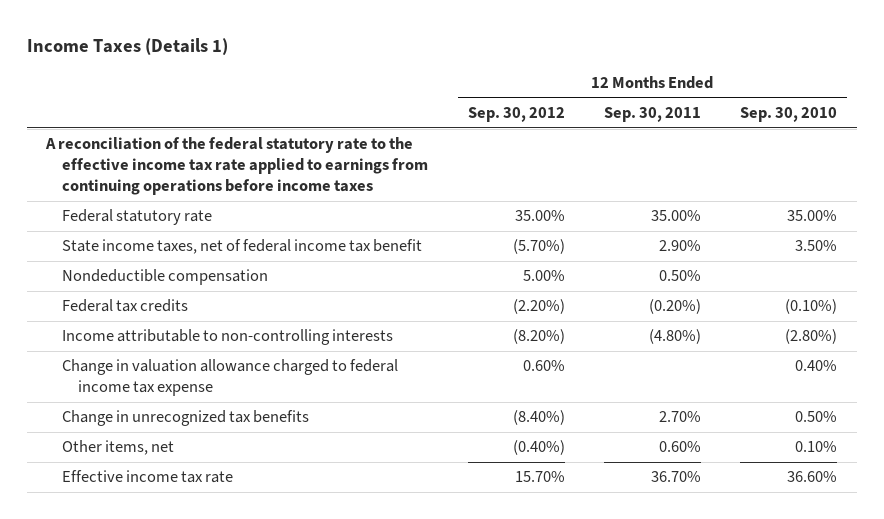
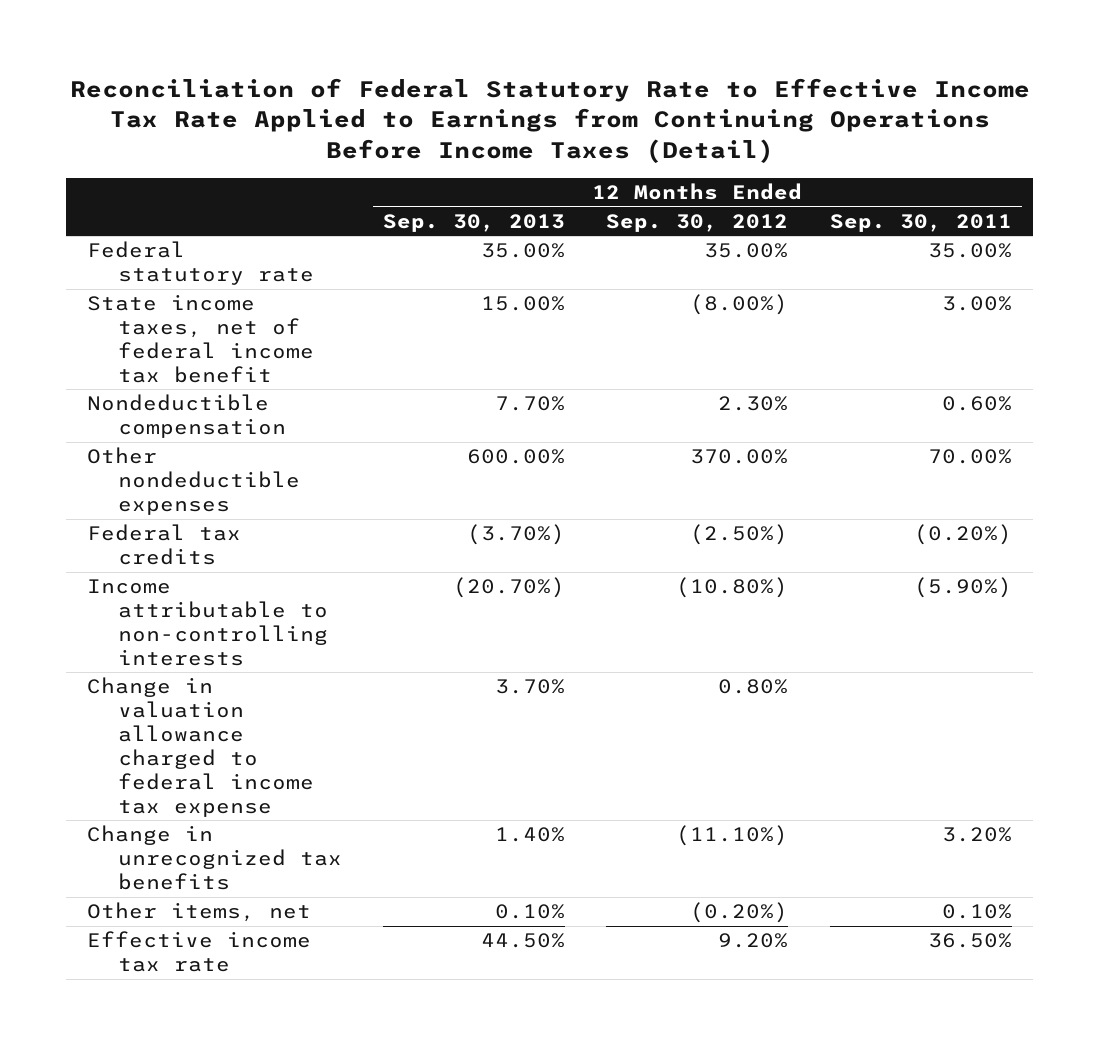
- Income Taxes (Details 1)
+ Reconciliation of Federal Statutory Rate to Effective Income Tax Rate Applied to Earnings from Continuing Operations Before Income Taxes (Detail)
- | 12 Months Ended Sep. 30, 2012 | 12 Months Ended Sep. 30, 2011 | 12 Months Ended Sep. 30, 2010
+ | 12 Months Ended Sep. 30, 2013 | 12 Months Ended Sep. 30, 2012 | 12 Months Ended Sep. 30, 2011
- A reconciliation of the federal statutory rate to the effective income tax rate applied to earnings from continuing operations before income taxes
- State income taxes, net of federal income tax benefit | (5.70%) | 2.90% | 3.50%
- Nondeductible compensation | 5.00% | 0.50% |
- Federal tax credits | (2.20%) | (0.20%) | (0.10%)
- Income attributable to non-controlling interests | (8.20%) | (4.80%) | (2.80%)
- Change in valuation allowance charged to federal income tax expense | 0.60% | | 0.40%
- Change in unrecognized tax benefits | (8.40%) | 2.70% | 0.50%
- Other items, net | (0.40%) | 0.60% | 0.10%
- Effective income tax rate | 15.70% | 36.70% | 36.60%
+ State income taxes, net of federal income tax benefit | 15.00% | (8.00%) | 3.00%
+ Nondeductible compensation | 7.70% | 2.30% | 0.60%
+ Other nondeductible expenses | 600.00% | 370.00% | 70.00%
+ Federal tax credits | (3.70%) | (2.50%) | (0.20%)
+ Income attributable to non-controlling interests | (20.70%) | (10.80%) | (5.90%)
+ Change in valuation allowance charged to federal income tax expense | 3.70% | 0.80% |
+ Change in unrecognized tax benefits | 1.40% | (11.10%) | 3.20%
+ Other items, net | 0.10% | (0.20%) | 0.10%
+ Effective income tax rate | 44.50% | 9.20% | 36.50%

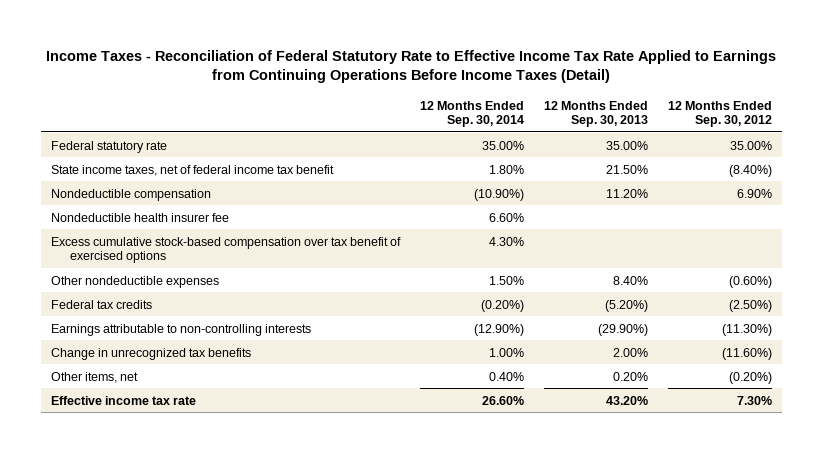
- Reconciliation of Federal Statutory Rate to Effective Income Tax Rate Applied to Earnings from Continuing Operations Before Income Taxes (Detail)
+ Income Taxes - Reconciliation of Federal Statutory Rate to Effective Income Tax Rate Applied to Earnings from Continuing Operations Before Income Taxes (Detail)
- | 12 Months Ended Sep. 30, 2013 | 12 Months Ended Sep. 30, 2012 | 12 Months Ended Sep. 30, 2011
+ | 12 Months Ended Sep. 30, 2014 | 12 Months Ended Sep. 30, 2013 | 12 Months Ended Sep. 30, 2012
- State income taxes, net of federal income tax benefit | 15.00% | (8.00%) | 3.00%
- Nondeductible compensation | 7.70% | 2.30% | 0.60%
- Other nondeductible expenses | 600.00% | 370.00% | 70.00%
- Federal tax credits | (3.70%) | (2.50%) | (0.20%)
- Income attributable to non-controlling interests | (20.70%) | (10.80%) | (5.90%)
- Change in valuation allowance charged to federal income tax expense | 3.70% | 0.80% |
- Change in unrecognized tax benefits | 1.40% | (11.10%) | 3.20%
- Other items, net | 0.10% | (0.20%) | 0.10%
- Effective income tax rate | 44.50% | 9.20% | 36.50%
+ State income taxes, net of federal income tax benefit | 1.80% | 21.50% | (8.40%)
+ Nondeductible compensation | (10.90%) | 11.20% | 6.90%
+ Nondeductible health insurer fee | 6.60% | |
+ Excess cumulative stock-based compensation over tax benefit of exercised options | 4.30% | |
+ Other nondeductible expenses | 1.50% | 8.40% | (0.60%)
+ Federal tax credits | (0.20%) | (5.20%) | (2.50%)
+ Earnings attributable to non-controlling interests | (12.90%) | (29.90%) | (11.30%)
+ Change in unrecognized tax benefits | 1.00% | 2.00% | (11.60%)
+ Other items, net | 0.40% | 0.20% | (0.20%)
+ Effective income tax rate | 26.60% | 43.20% | 7.30%

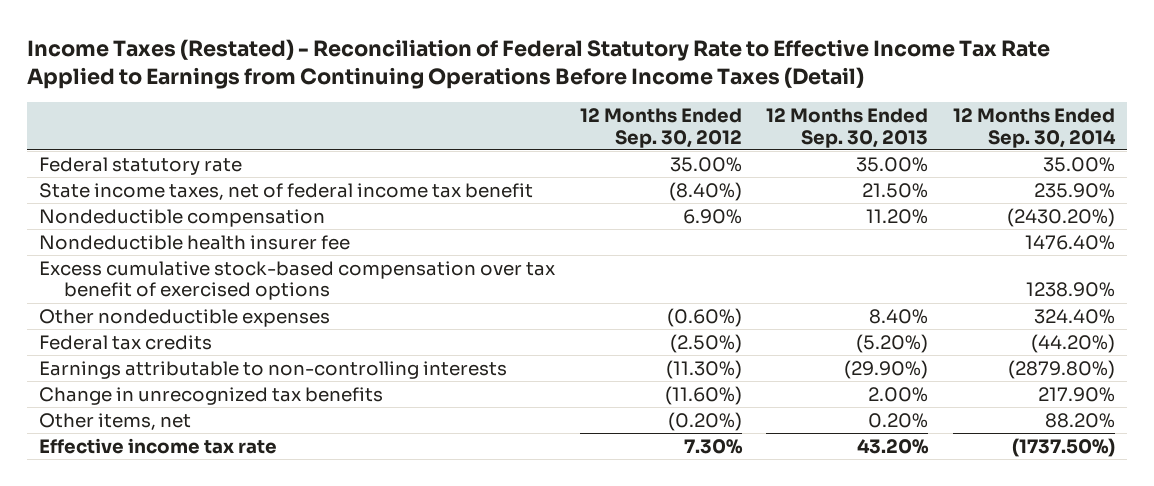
- Income Taxes - Reconciliation of Federal Statutory Rate to Effective Income Tax Rate Applied to Earnings from Continuing Operations Before Income Taxes (Detail)
+ Income Taxes (Restated) - Reconciliation of Federal Statutory Rate to Effective Income Tax Rate Applied to Earnings from Continuing Operations Before Income Taxes (Detail)
- | 12 Months Ended Sep. 30, 2014 | 12 Months Ended Sep. 30, 2013 | 12 Months Ended Sep. 30, 2012
+ | 12 Months Ended Sep. 30, 2012 | 12 Months Ended Sep. 30, 2013 | 12 Months Ended Sep. 30, 2014
- State income taxes, net of federal income tax benefit | 1.80% | 21.50% | (8.40%)
- Nondeductible compensation | (10.90%) | 11.20% | 6.90%
- Nondeductible health insurer fee | 6.60% | |
- Excess cumulative stock-based compensation over tax benefit of exercised options | 4.30% | |
- Other nondeductible expenses | 1.50% | 8.40% | (0.60%)
- Federal tax credits | (0.20%) | (5.20%) | (2.50%)
- Earnings attributable to non-controlling interests | (12.90%) | (29.90%) | (11.30%)
- Change in unrecognized tax benefits | 1.00% | 2.00% | (11.60%)
- Other items, net | 0.40% | 0.20% | (0.20%)
- Effective income tax rate | 26.60% | 43.20% | 7.30%
+ State income taxes, net of federal income tax benefit | (8.40%) | 21.50% | 235.90%
+ Nondeductible compensation | 6.90% | 11.20% | (2430.20%)
+ Nondeductible health insurer fee | | | 1476.40%
+ Excess cumulative stock-based compensation over tax benefit of exercised options | | | 1238.90%
+ Other nondeductible expenses | (0.60%) | 8.40% | 324.40%
+ Federal tax credits | (2.50%) | (5.20%) | (44.20%)
+ Earnings attributable to non-controlling interests | (11.30%) | (29.90%) | (2879.80%)
+ Change in unrecognized tax benefits | (11.60%) | 2.00% | 217.90%
+ Other items, net | (0.20%) | 0.20% | 88.20%
+ Effective income tax rate | 7.30% | 43.20% | (1737.50%)

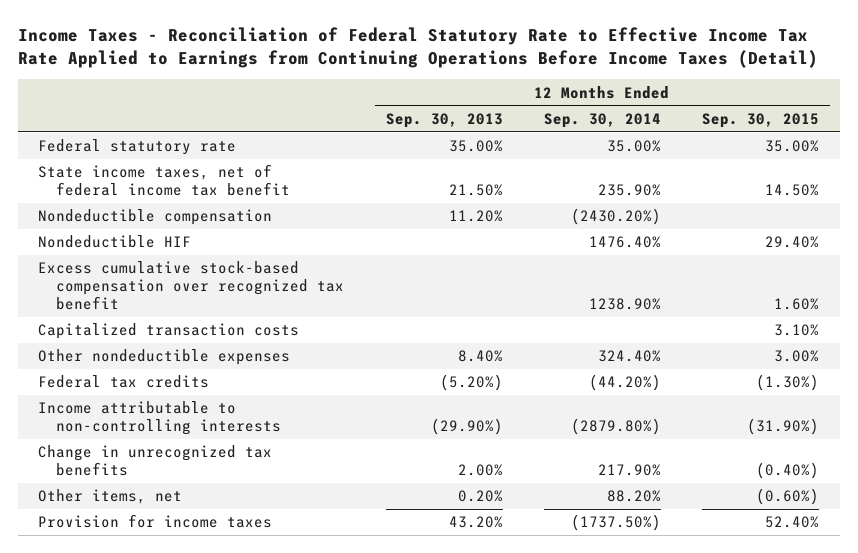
- Income Taxes (Restated) - Reconciliation of Federal Statutory Rate to Effective Income Tax Rate Applied to Earnings from Continuing Operations Before Income Taxes (Detail)
+ Income Taxes - Reconciliation of Federal Statutory Rate to Effective Income Tax Rate Applied to Earnings from Continuing Operations Before Income Taxes (Detail)
- | 12 Months Ended Sep. 30, 2012 | 12 Months Ended Sep. 30, 2013 | 12 Months Ended Sep. 30, 2014
+ | 12 Months Ended Sep. 30, 2013 | 12 Months Ended Sep. 30, 2014 | 12 Months Ended Sep. 30, 2015
- Nondeductible health insurer fee | | | 1476.40%
- Excess cumulative stock-based compensation over tax benefit of exercised options | | | 1238.90%
+ Nondeductible HIF | | 1476.40% | 29.40%
+ Excess cumulative stock-based compensation over recognized tax benefit | | 1238.90% | 1.60%
+ Capitalized transaction costs | | | 3.10%
- Earnings attributable to non-controlling interests | (11.30%) | (29.90%) | (2879.80%)
+ Income attributable to non-controlling interests | (29.90%) | (2879.80%) | (31.90%)
- Effective income tax rate | 7.30% | 43.20% | (1737.50%)
+ Provision for income taxes | 43.20% | (1737.50%) | 52.40%

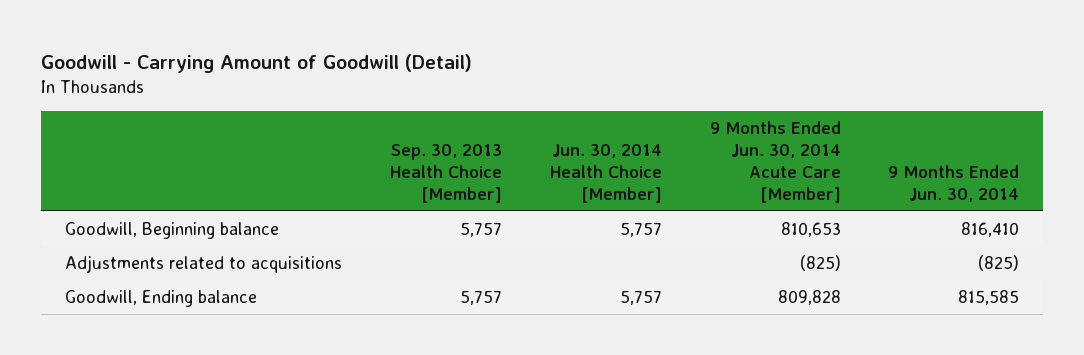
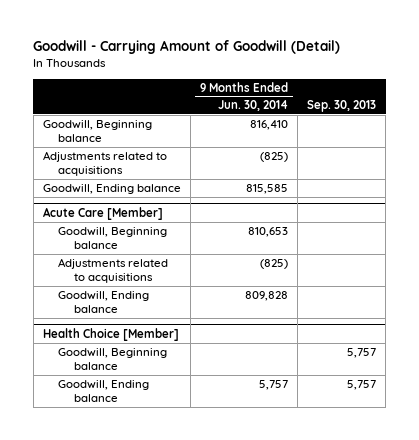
- | Sep. 30, 2013 Health Choice [Member] | Jun. 30, 2014 Health Choice [Member] | 9 Months Ended Jun. 30, 2014 Acute Care [Member] | 9 Months Ended Jun. 30, 2014
+ | 9 Months Ended Jun. 30, 2014 | Sep. 30, 2013
+ Acute Care [Member]
+ Goodwill, Beginning balance | 810,653 |
+ Adjustments related to acquisitions | (825) |
+ Goodwill, Ending balance | 809,828 |
+ Health Choice [Member]
+ Goodwill, Beginning balance | | 5,757
+ Goodwill, Ending balance | 5,757 | 5,757

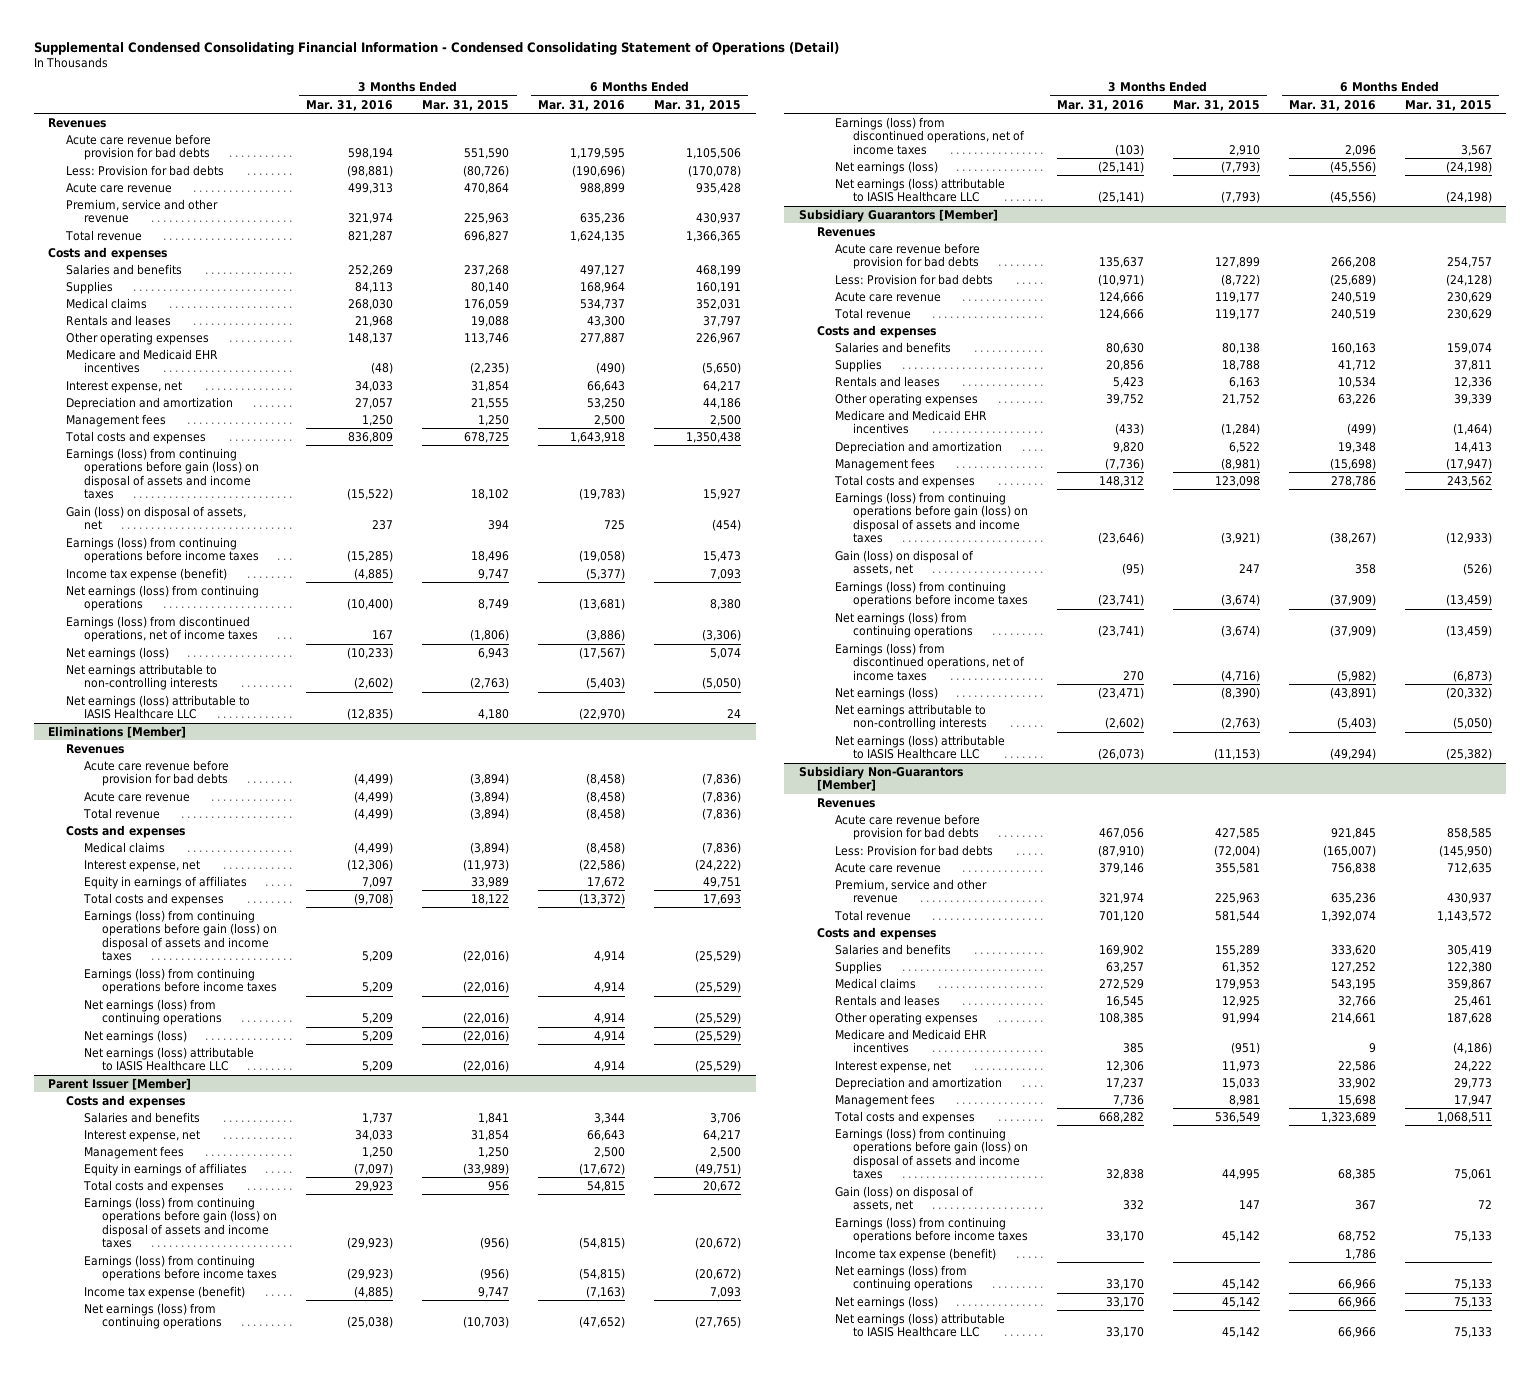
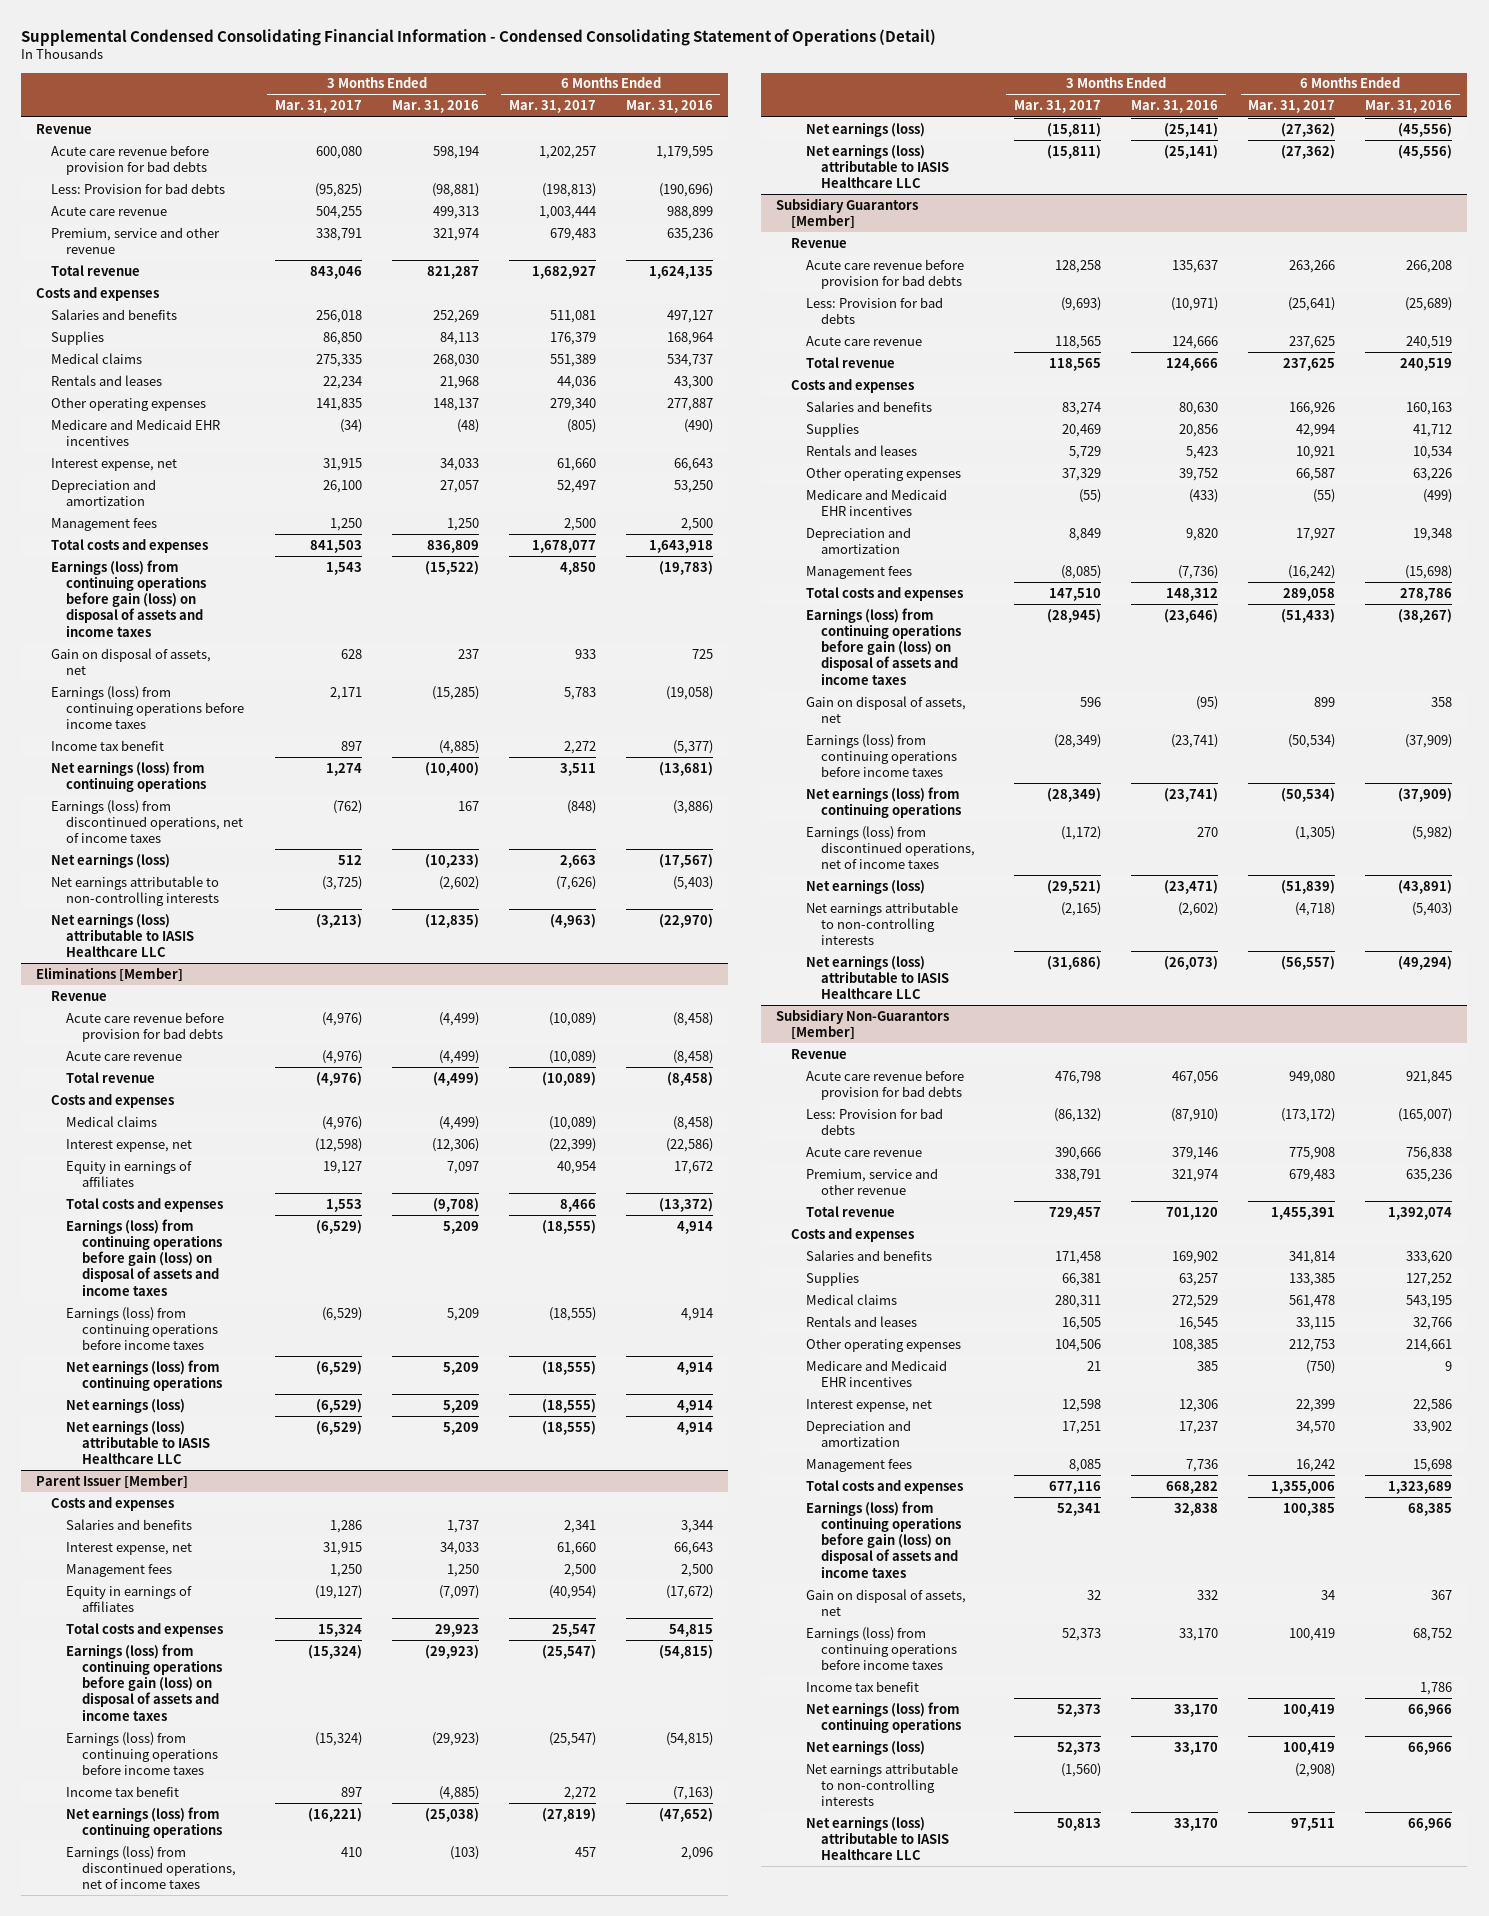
- | 3 Months Ended Mar. 31, 2016 | 3 Months Ended Mar. 31, 2015 | 6 Months Ended Mar. 31, 2016 | 6 Months Ended Mar. 31, 2015
+ | 3 Months Ended Mar. 31, 2017 | 3 Months Ended Mar. 31, 2016 | 6 Months Ended Mar. 31, 2017 | 6 Months Ended Mar. 31, 2016
- Revenues
+ Revenue
- Gain (loss) on disposal of assets, net | 237 | 394 | 725 | (454)
+ Gain on disposal of assets, net | 628 | 237 | 933 | 725
- Income tax expense (benefit) | (4,885) | 9,747 | (5,377) | 7,093
+ Income tax benefit | 897 | (4,885) | 2,272 | (5,377)
@ Eliminations [Member]
- Revenues
+ Revenue
@ Parent Issuer [Member]
- Income tax expense (benefit) | (4,885) | 9,747 | (7,163) | 7,093
+ Income tax benefit | 897 | (4,885) | 2,272 | (7,163)
@ Subsidiary Guarantors [Member]
- Revenues
+ Revenue
- Gain (loss) on disposal of assets, net | (95) | 247 | 358 | (526)
+ Gain on disposal of assets, net | 596 | (95) | 899 | 358
@ Subsidiary Non-Guarantors [Member]
- Revenues
+ Revenue
- Gain (loss) on disposal of assets, net | 332 | 147 | 367 | 72
+ Gain on disposal of assets, net | 32 | 332 | 34 | 367
- Income tax expense (benefit) | | | 1,786 |
+ Income tax benefit | | | | 1,786
+ Net earnings attributable to non-controlling interests | (1,560) | | (2,908) |

